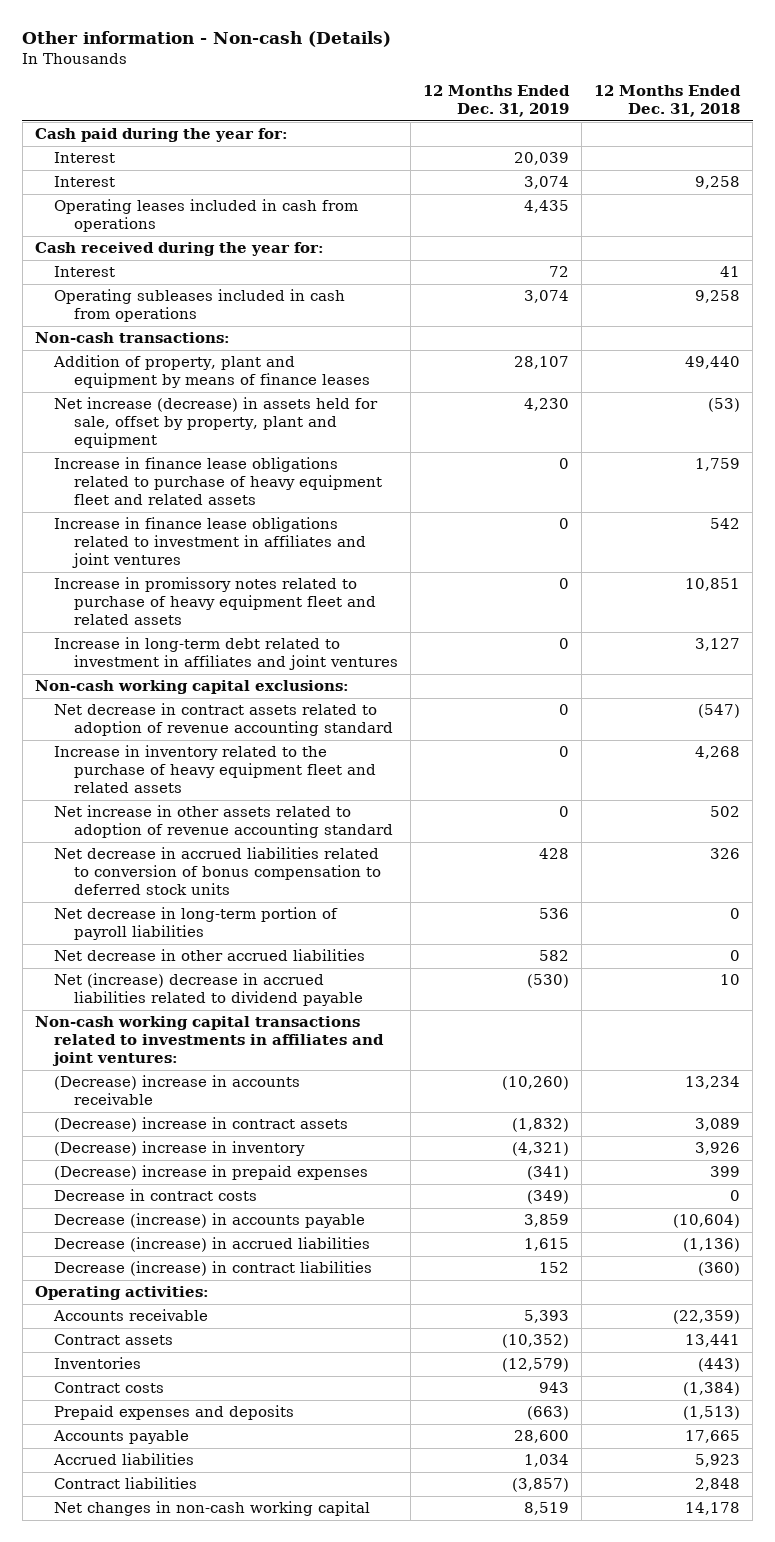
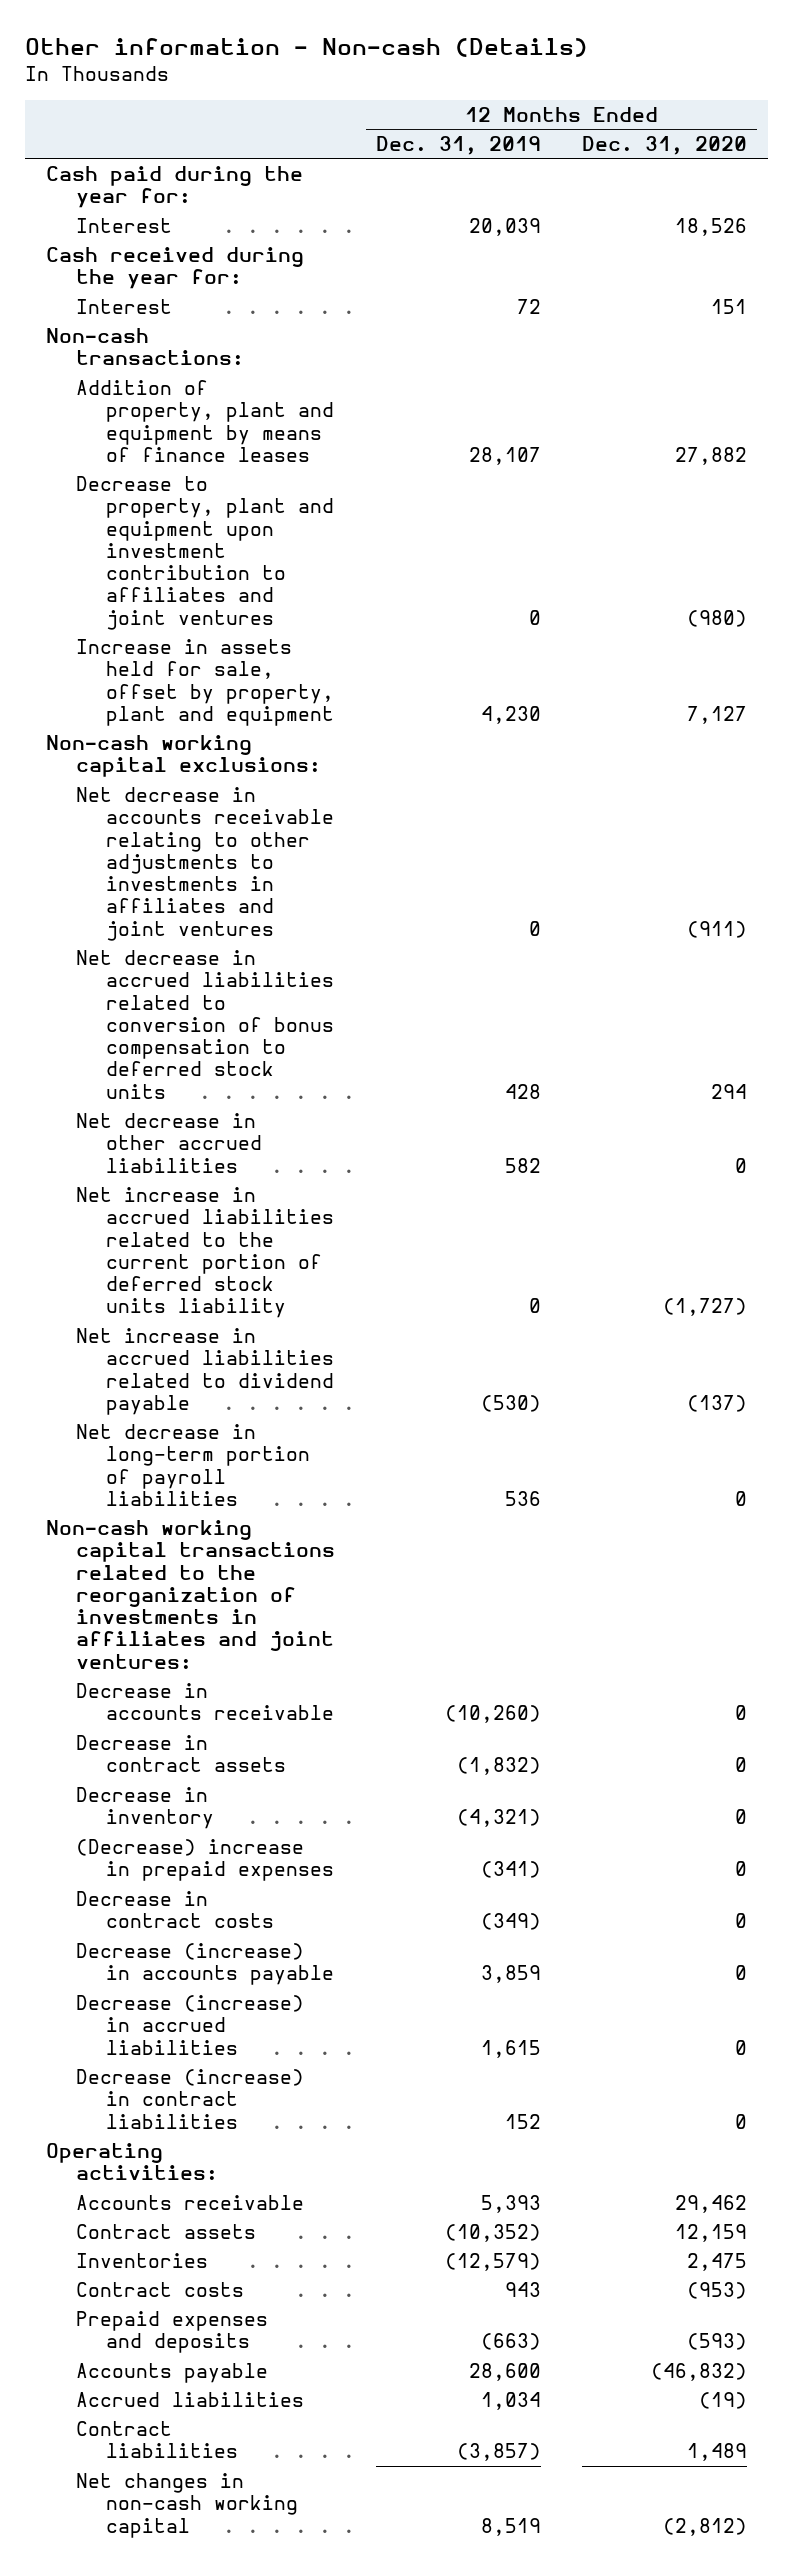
- | 12 Months Ended Dec. 31, 2019 | 12 Months Ended Dec. 31, 2018
+ | 12 Months Ended Dec. 31, 2019 | 12 Months Ended Dec. 31, 2020
- Interest | 3,074 | 9,258
- Operating leases included in cash from operations | 4,435 |
- Operating subleases included in cash from operations | 3,074 | 9,258
- Net increase (decrease) in assets held for sale, offset by property, plant and equipment | 4,230 | (53)
- Increase in finance lease obligations related to purchase of heavy equipment fleet and related assets | 0 | 1,759
- Increase in finance lease obligations related to investment in affiliates and joint ventures | 0 | 542
- Increase in promissory notes related to purchase of heavy equipment fleet and related assets | 0 | 10,851
- Increase in long-term debt related to investment in affiliates and joint ventures | 0 | 3,127
+ Decrease to property, plant and equipment upon investment contribution to affiliates and joint ventures | 0 | (980)
+ Increase in assets held for sale, offset by property, plant and equipment | 4,230 | 7,127
- Net decrease in contract assets related to adoption of revenue accounting standard | 0 | (547)
- Increase in inventory related to the purchase of heavy equipment fleet and related assets | 0 | 4,268
- Net increase in other assets related to adoption of revenue accounting standard | 0 | 502
+ Net decrease in accounts receivable relating to other adjustments to investments in affiliates and joint ventures | 0 | (911)
- Net (increase) decrease in accrued liabilities related to dividend payable | (530) | 10
- Non-cash working capital transactions related to investments in affiliates and joint ventures:
- (Decrease) increase in accounts receivable | (10,260) | 13,234
- (Decrease) increase in contract assets | (1,832) | 3,089
- (Decrease) increase in inventory | (4,321) | 3,926
+ Net increase in accrued liabilities related to the current portion of deferred stock units liability | 0 | (1,727)
+ Net increase in accrued liabilities related to dividend payable | (530) | (137)
moved down: Net decrease in long-term portion of payroll liabilities | 536 | 0
+ Non-cash working capital transactions related to the reorganization of investments in affiliates and joint ventures:
+ Decrease in accounts receivable | (10,260) | 0
+ Decrease in contract assets | (1,832) | 0
+ Decrease in inventory | (4,321) | 0

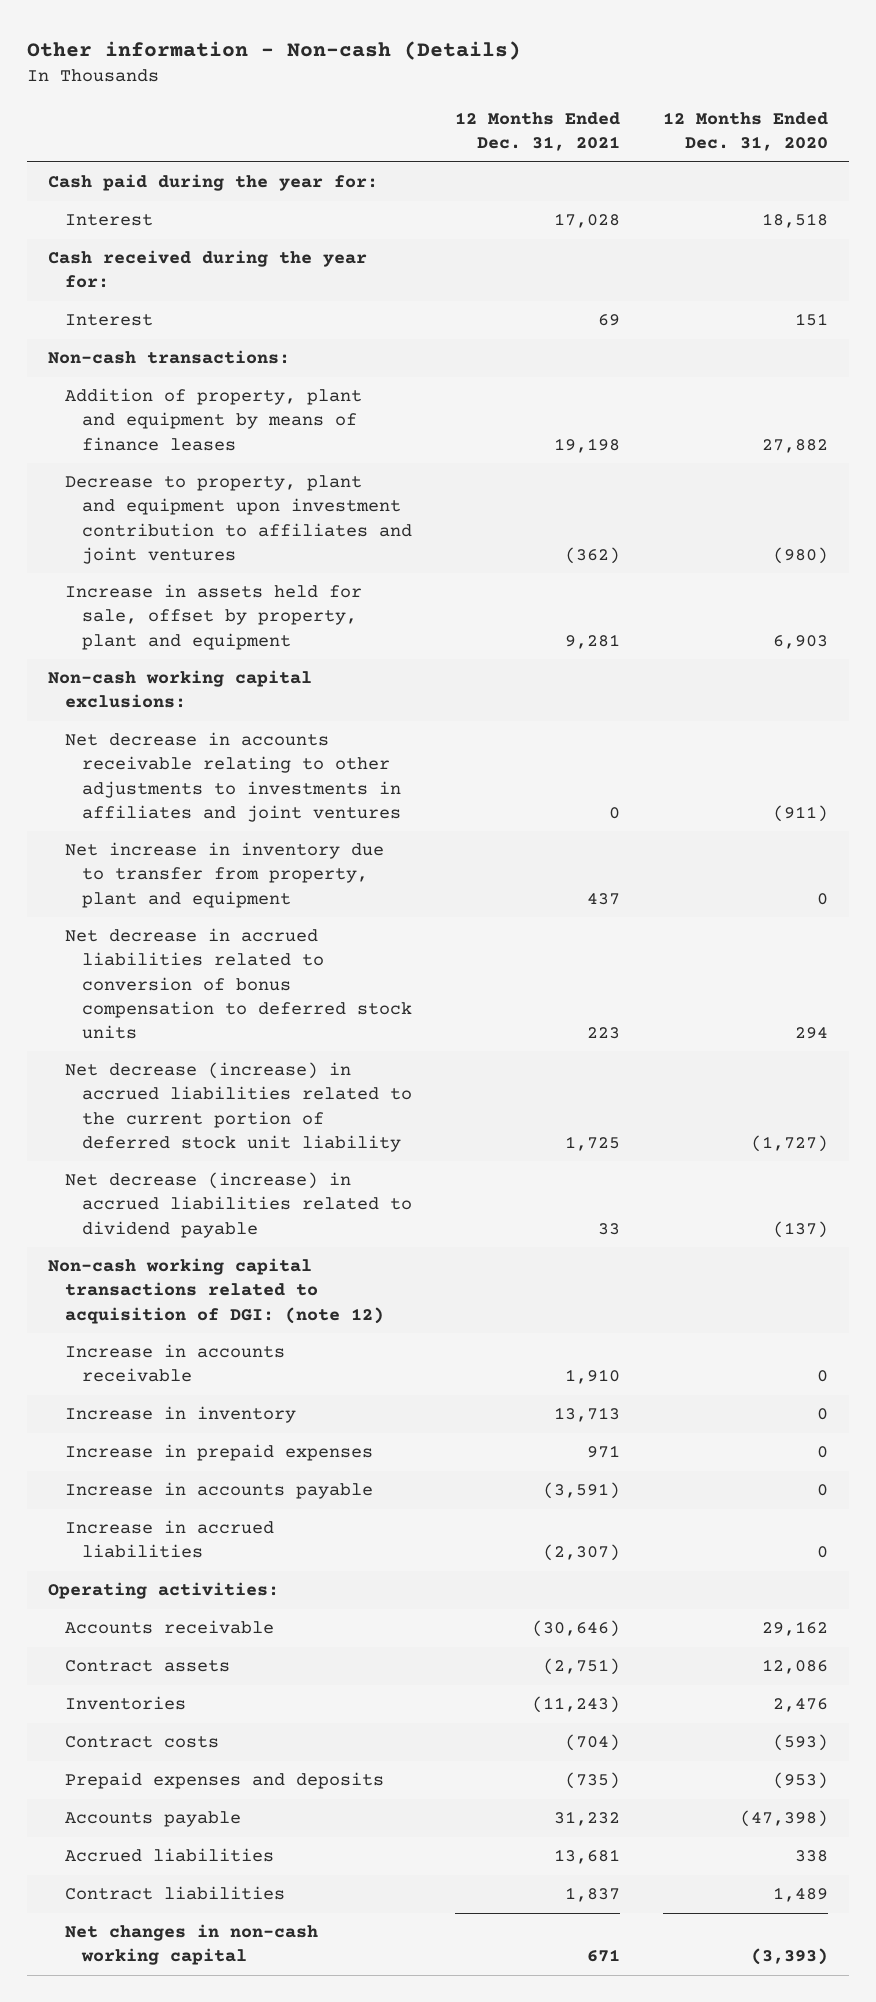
- | 12 Months Ended Dec. 31, 2019 | 12 Months Ended Dec. 31, 2020
+ | 12 Months Ended Dec. 31, 2021 | 12 Months Ended Dec. 31, 2020
- Interest | 20,039 | 18,526
+ Interest | 17,028 | 18,518
- Increase in assets held for sale, offset by property, plant and equipment | 4,230 | 7,127
+ Increase in assets held for sale, offset by property, plant and equipment | 9,281 | 6,903
+ Net increase in inventory due to transfer from property, plant and equipment | 437 | 0
- Net decrease in other accrued liabilities | 582 | 0
- Net increase in accrued liabilities related to the current portion of deferred stock units liability | 0 | (1,727)
- Net increase in accrued liabilities related to dividend payable | (530) | (137)
- Net decrease in long-term portion of payroll liabilities | 536 | 0
- Non-cash working capital transactions related to the reorganization of investments in affiliates and joint ventures:
- Decrease in accounts receivable | (10,260) | 0
- Decrease in contract assets | (1,832) | 0
- Decrease in inventory | (4,321) | 0
- (Decrease) increase in prepaid expenses | (341) | 0
- Decrease in contract costs | (349) | 0
- Decrease (increase) in accounts payable | 3,859 | 0
- Decrease (increase) in accrued liabilities | 1,615 | 0
- Decrease (increase) in contract liabilities | 152 | 0
+ Net decrease (increase) in accrued liabilities related to the current portion of deferred stock unit liability | 1,725 | (1,727)
+ Net decrease (increase) in accrued liabilities related to dividend payable | 33 | (137)
+ Non-cash working capital transactions related to acquisition of DGI: (note 12)
+ Increase in accounts receivable | 1,910 | 0
+ Increase in inventory | 13,713 | 0
+ Increase in prepaid expenses | 971 | 0
+ Increase in accounts payable | (3,591) | 0
+ Increase in accrued liabilities | (2,307) | 0
- Accounts receivable | 5,393 | 29,462
- Contract assets | (10,352) | 12,159
- Inventories | (12,579) | 2,475
- Contract costs | 943 | (953)
- Prepaid expenses and deposits | (663) | (593)
- Accounts payable | 28,600 | (46,832)
- Accrued liabilities | 1,034 | (19)
+ Accounts receivable | (30,646) | 29,162
+ Contract assets | (2,751) | 12,086
+ Inventories | (11,243) | 2,476
+ Contract costs | (704) | (593)
+ Prepaid expenses and deposits | (735) | (953)
+ Accounts payable | 31,232 | (47,398)
+ Accrued liabilities | 13,681 | 338
- Net changes in non-cash working capital | 8,519 | (2,812)
+ Net changes in non-cash working capital | 671 | (3,393)

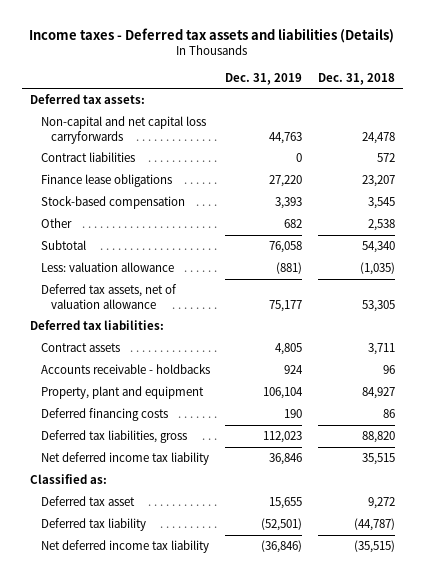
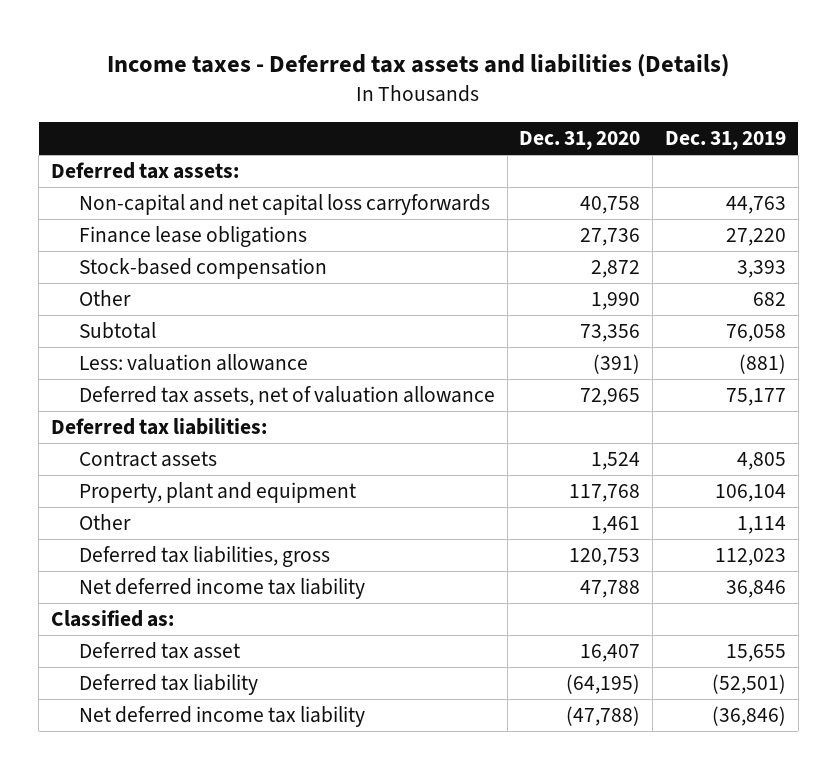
- | Dec. 31, 2019 | Dec. 31, 2018
+ | Dec. 31, 2020 | Dec. 31, 2019
- Contract liabilities | 0 | 572
- Accounts receivable - holdbacks | 924 | 96
- Deferred financing costs | 190 | 86
+ Other | 1,461 | 1,114

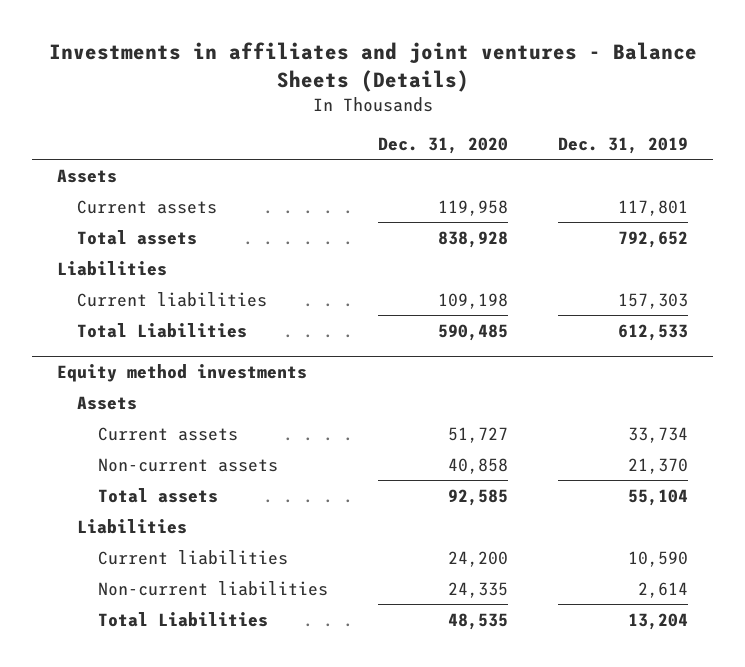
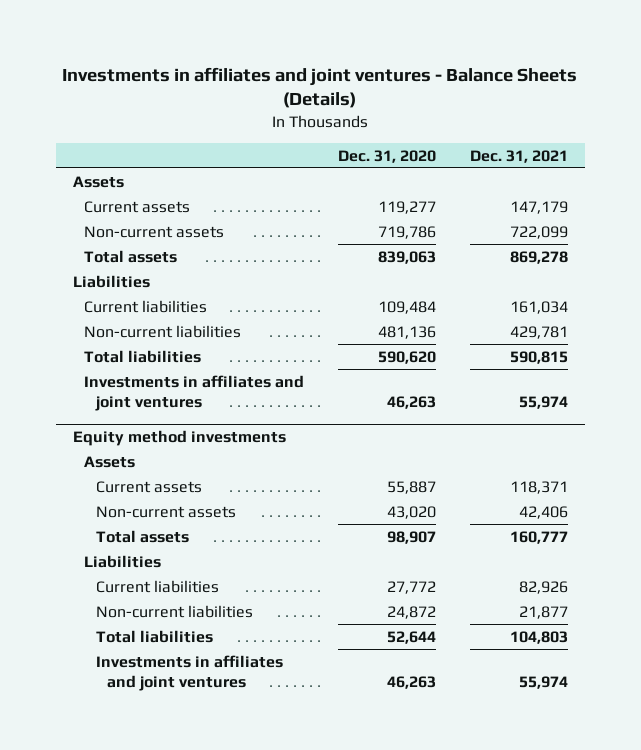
- | Dec. 31, 2020 | Dec. 31, 2019
+ | Dec. 31, 2020 | Dec. 31, 2021
- Current assets | 119,958 | 117,801
- Total assets | 838,928 | 792,652
+ Current assets | 119,277 | 147,179
+ Non-current assets | 719,786 | 722,099
+ Total assets | 839,063 | 869,278
- Current liabilities | 109,198 | 157,303
- Total Liabilities | 590,485 | 612,533
+ Current liabilities | 109,484 | 161,034
+ Non-current liabilities | 481,136 | 429,781
+ Total liabilities | 590,620 | 590,815
+ Investments in affiliates and joint ventures | 46,263 | 55,974
@ Equity method investments
- Current assets | 51,727 | 33,734
- Non-current assets | 40,858 | 21,370
- Total assets | 92,585 | 55,104
+ Current assets | 55,887 | 118,371
+ Non-current assets | 43,020 | 42,406
+ Total assets | 98,907 | 160,777
- Current liabilities | 24,200 | 10,590
- Non-current liabilities | 24,335 | 2,614
- Total Liabilities | 48,535 | 13,204
+ Current liabilities | 27,772 | 82,926
+ Non-current liabilities | 24,872 | 21,877
+ Total liabilities | 52,644 | 104,803
+ Investments in affiliates and joint ventures | 46,263 | 55,974

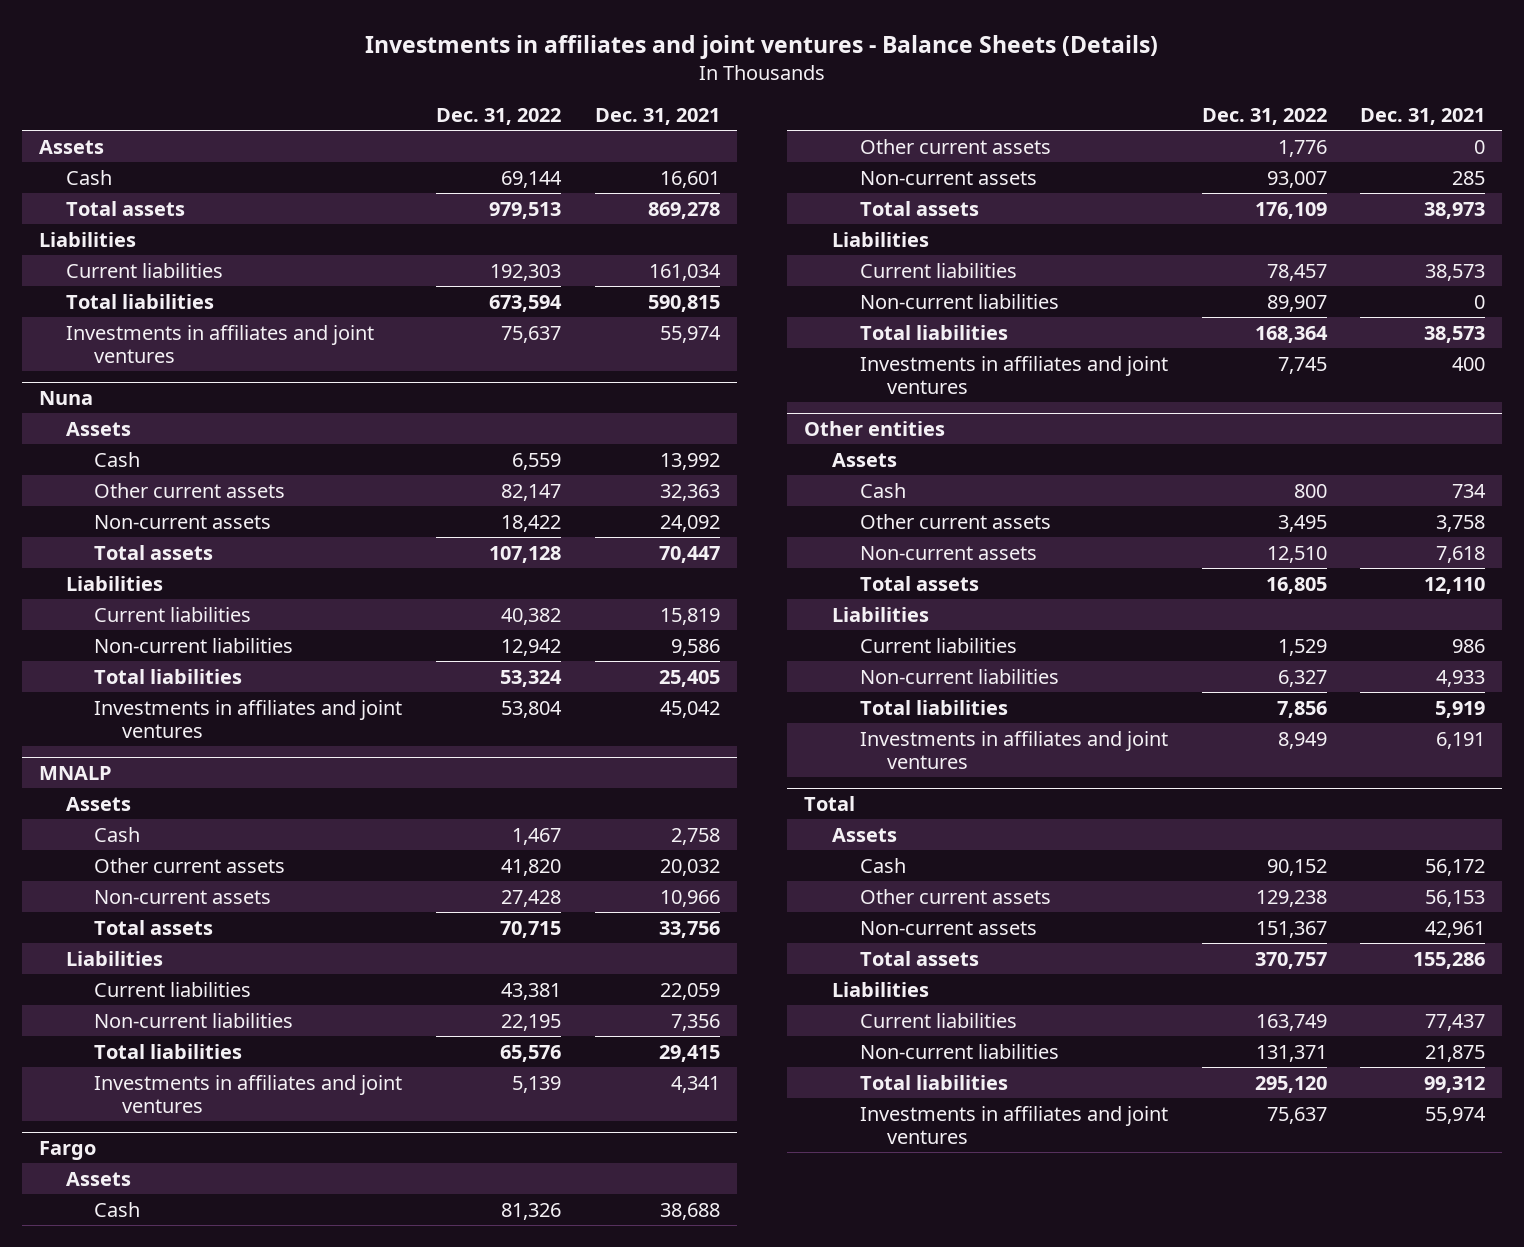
- | Dec. 31, 2020 | Dec. 31, 2021
+ | Dec. 31, 2022 | Dec. 31, 2021
- Current assets | 119,277 | 147,179
- Non-current assets | 719,786 | 722,099
+ Cash | 69,144 | 16,601
- Non-current liabilities | 481,136 | 429,781
- Equity method investments
+ Nuna
- Current assets | 55,887 | 118,371
- Non-current assets | 43,020 | 42,406
- Total assets | 98,907 | 160,777
+ Cash | 6,559 | 13,992
+ Other current assets | 82,147 | 32,363
+ Non-current assets | 18,422 | 24,092
+ Total assets | 107,128 | 70,447
- Current liabilities | 27,772 | 82,926
- Non-current liabilities | 24,872 | 21,877
- Total liabilities | 52,644 | 104,803
+ Current liabilities | 40,382 | 15,819
+ Non-current liabilities | 12,942 | 9,586
+ Total liabilities | 53,324 | 25,405
+ Investments in affiliates and joint ventures | 53,804 | 45,042
+ MNALP
+ Assets
+ Cash | 1,467 | 2,758
+ Other current assets | 41,820 | 20,032
+ Non-current assets | 27,428 | 10,966
+ Total assets | 70,715 | 33,756
+ Liabilities
+ Current liabilities | 43,381 | 22,059
+ Non-current liabilities | 22,195 | 7,356
+ Total liabilities | 65,576 | 29,415
+ Investments in affiliates and joint ventures | 5,139 | 4,341
+ Fargo
+ Assets
+ Cash | 81,326 | 38,688
+ Other current assets | 1,776 | 0
+ Non-current assets | 93,007 | 285
+ Total assets | 176,109 | 38,973
+ Liabilities
+ Current liabilities | 78,457 | 38,573
+ Non-current liabilities | 89,907 | 0
+ Total liabilities | 168,364 | 38,573
+ Investments in affiliates and joint ventures | 7,745 | 400
+ Other entities
+ Assets
+ Cash | 800 | 734
+ Other current assets | 3,495 | 3,758
+ Non-current assets | 12,510 | 7,618
+ Total assets | 16,805 | 12,110
+ Liabilities
+ Current liabilities | 1,529 | 986
+ Non-current liabilities | 6,327 | 4,933
+ Total liabilities | 7,856 | 5,919
+ Investments in affiliates and joint ventures | 8,949 | 6,191
+ Total
+ Assets
+ Cash | 90,152 | 56,172
+ Other current assets | 129,238 | 56,153
+ Non-current assets | 151,367 | 42,961
+ Total assets | 370,757 | 155,286
+ Liabilities
+ Current liabilities | 163,749 | 77,437
+ Non-current liabilities | 131,371 | 21,875
+ Total liabilities | 295,120 | 99,312

